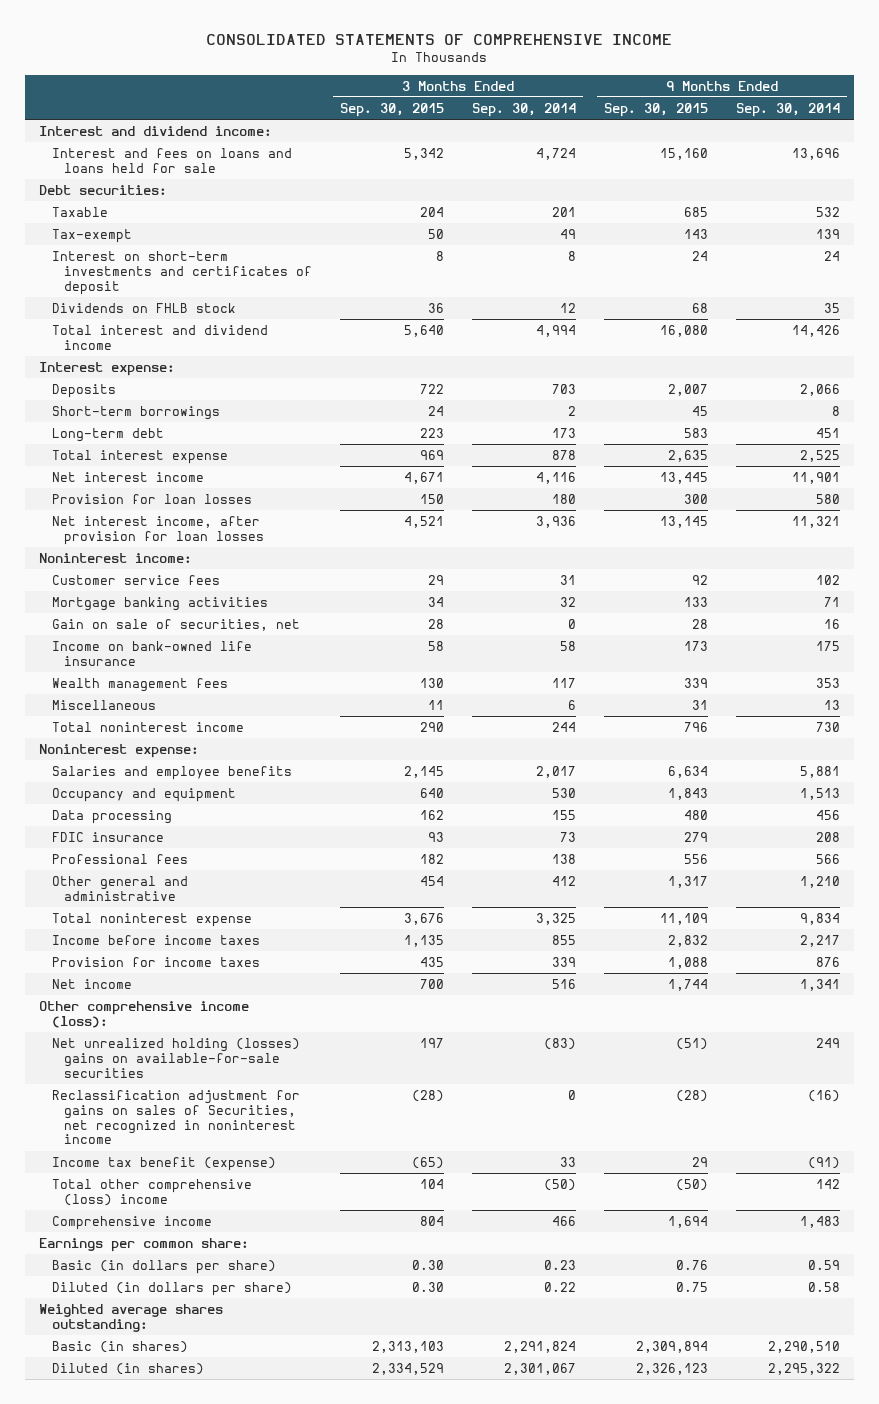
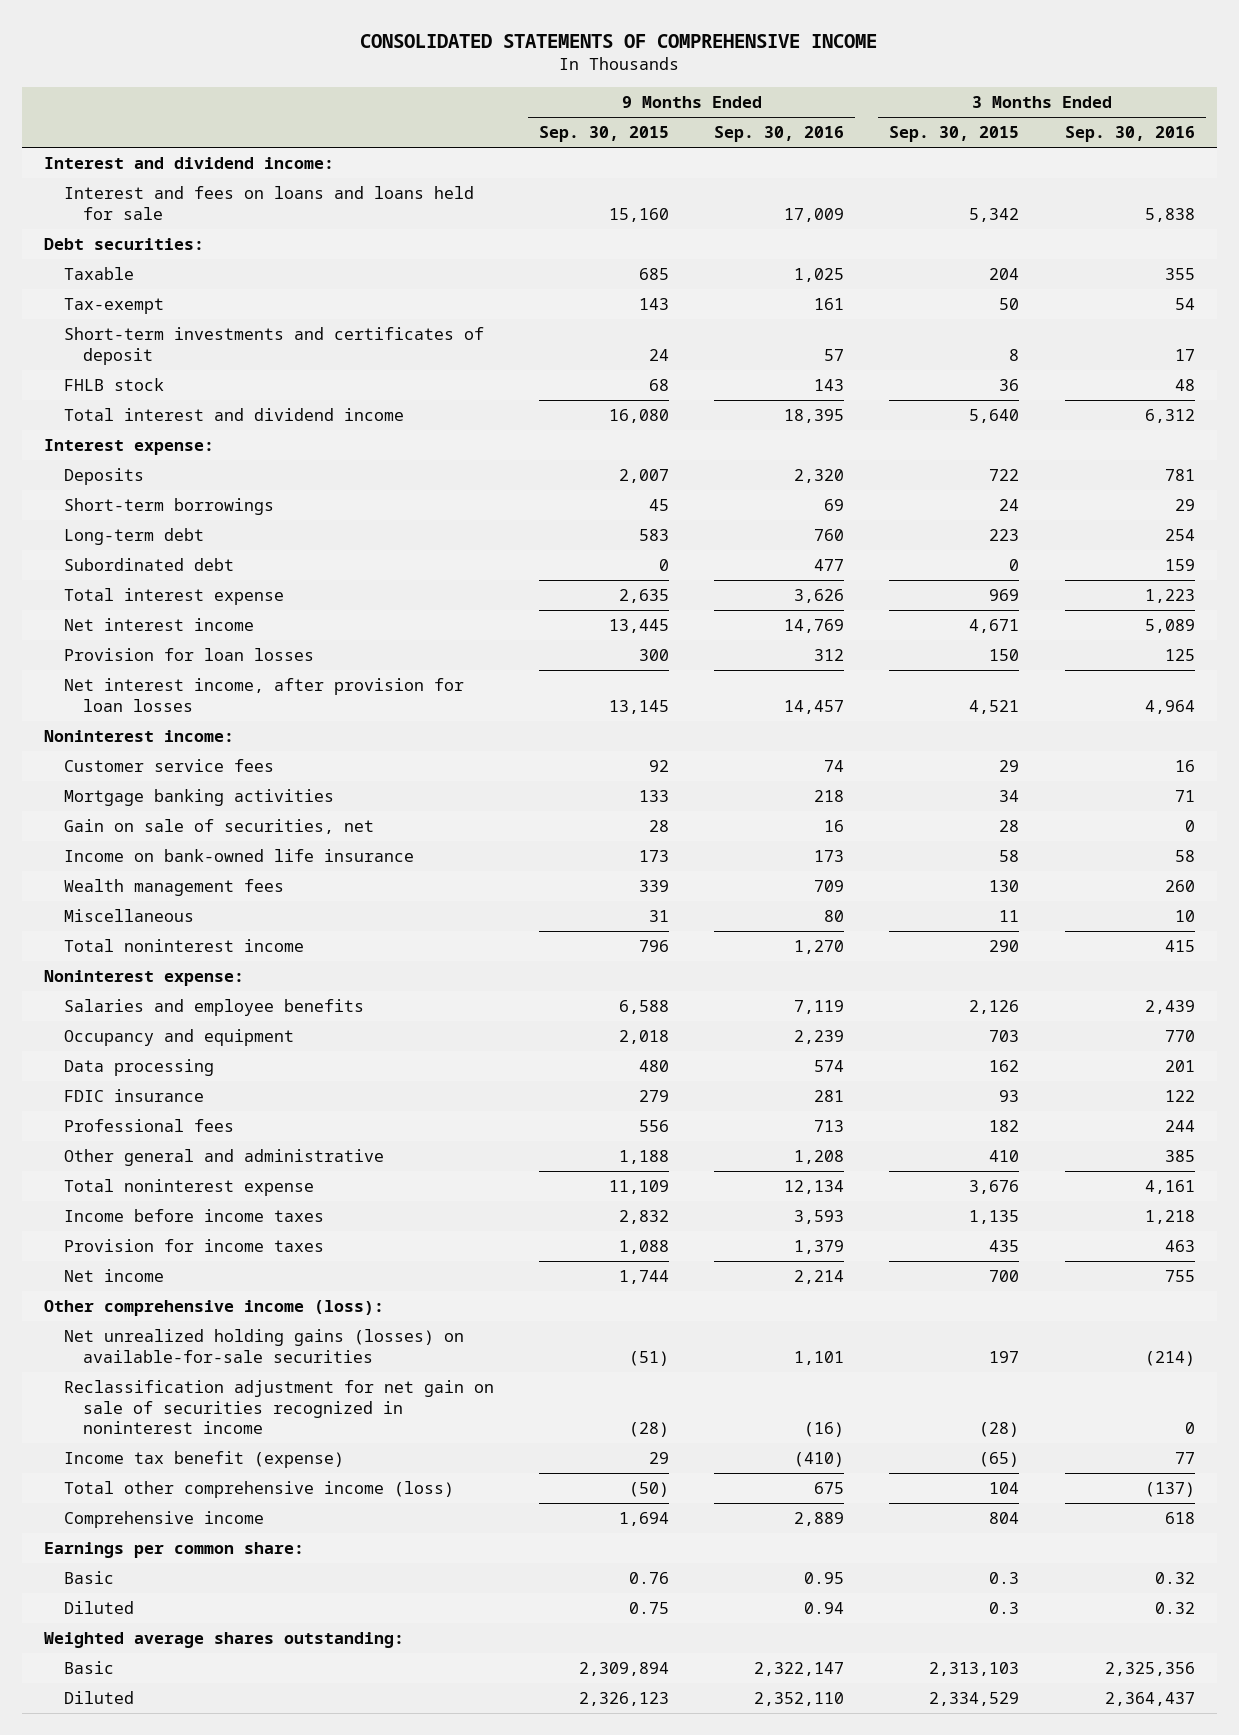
- | 3 Months Ended Sep. 30, 2015 | 3 Months Ended Sep. 30, 2014 | 9 Months Ended Sep. 30, 2015 | 9 Months Ended Sep. 30, 2014
+ | 9 Months Ended Sep. 30, 2015 | 9 Months Ended Sep. 30, 2016 | 3 Months Ended Sep. 30, 2015 | 3 Months Ended Sep. 30, 2016
- Interest on short-term investments and certificates of deposit | 8 | 8 | 24 | 24
- Dividends on FHLB stock | 36 | 12 | 68 | 35
+ Short-term investments and certificates of deposit | 24 | 57 | 8 | 17
+ FHLB stock | 68 | 143 | 36 | 48
+ Subordinated debt | 0 | 477 | 0 | 159
- Salaries and employee benefits | 2,145 | 2,017 | 6,634 | 5,881
- Occupancy and equipment | 640 | 530 | 1,843 | 1,513
+ Salaries and employee benefits | 6,588 | 7,119 | 2,126 | 2,439
+ Occupancy and equipment | 2,018 | 2,239 | 703 | 770
- Other general and administrative | 454 | 412 | 1,317 | 1,210
+ Other general and administrative | 1,188 | 1,208 | 410 | 385
- Net unrealized holding (losses) gains on available-for-sale securities | 197 | (83) | (51) | 249
- Reclassification adjustment for gains on sales of Securities, net recognized in noninterest income | (28) | 0 | (28) | (16)
+ Net unrealized holding gains (losses) on available-for-sale securities | (51) | 1,101 | 197 | (214)
+ Reclassification adjustment for net gain on sale of securities recognized in noninterest income | (28) | (16) | (28) | 0
- Total other comprehensive (loss) income | 104 | (50) | (50) | 142
+ Total other comprehensive income (loss) | (50) | 675 | 104 | (137)
- Basic (in dollars per share) | 0.30 | 0.23 | 0.76 | 0.59
- Diluted (in dollars per share) | 0.30 | 0.22 | 0.75 | 0.58
+ Basic | 0.76 | 0.95 | 0.3 | 0.32
+ Diluted | 0.75 | 0.94 | 0.3 | 0.32
- Basic (in shares) | 2,313,103 | 2,291,824 | 2,309,894 | 2,290,510
- Diluted (in shares) | 2,334,529 | 2,301,067 | 2,326,123 | 2,295,322
+ Basic | 2,309,894 | 2,322,147 | 2,313,103 | 2,325,356
+ Diluted | 2,326,123 | 2,352,110 | 2,334,529 | 2,364,437

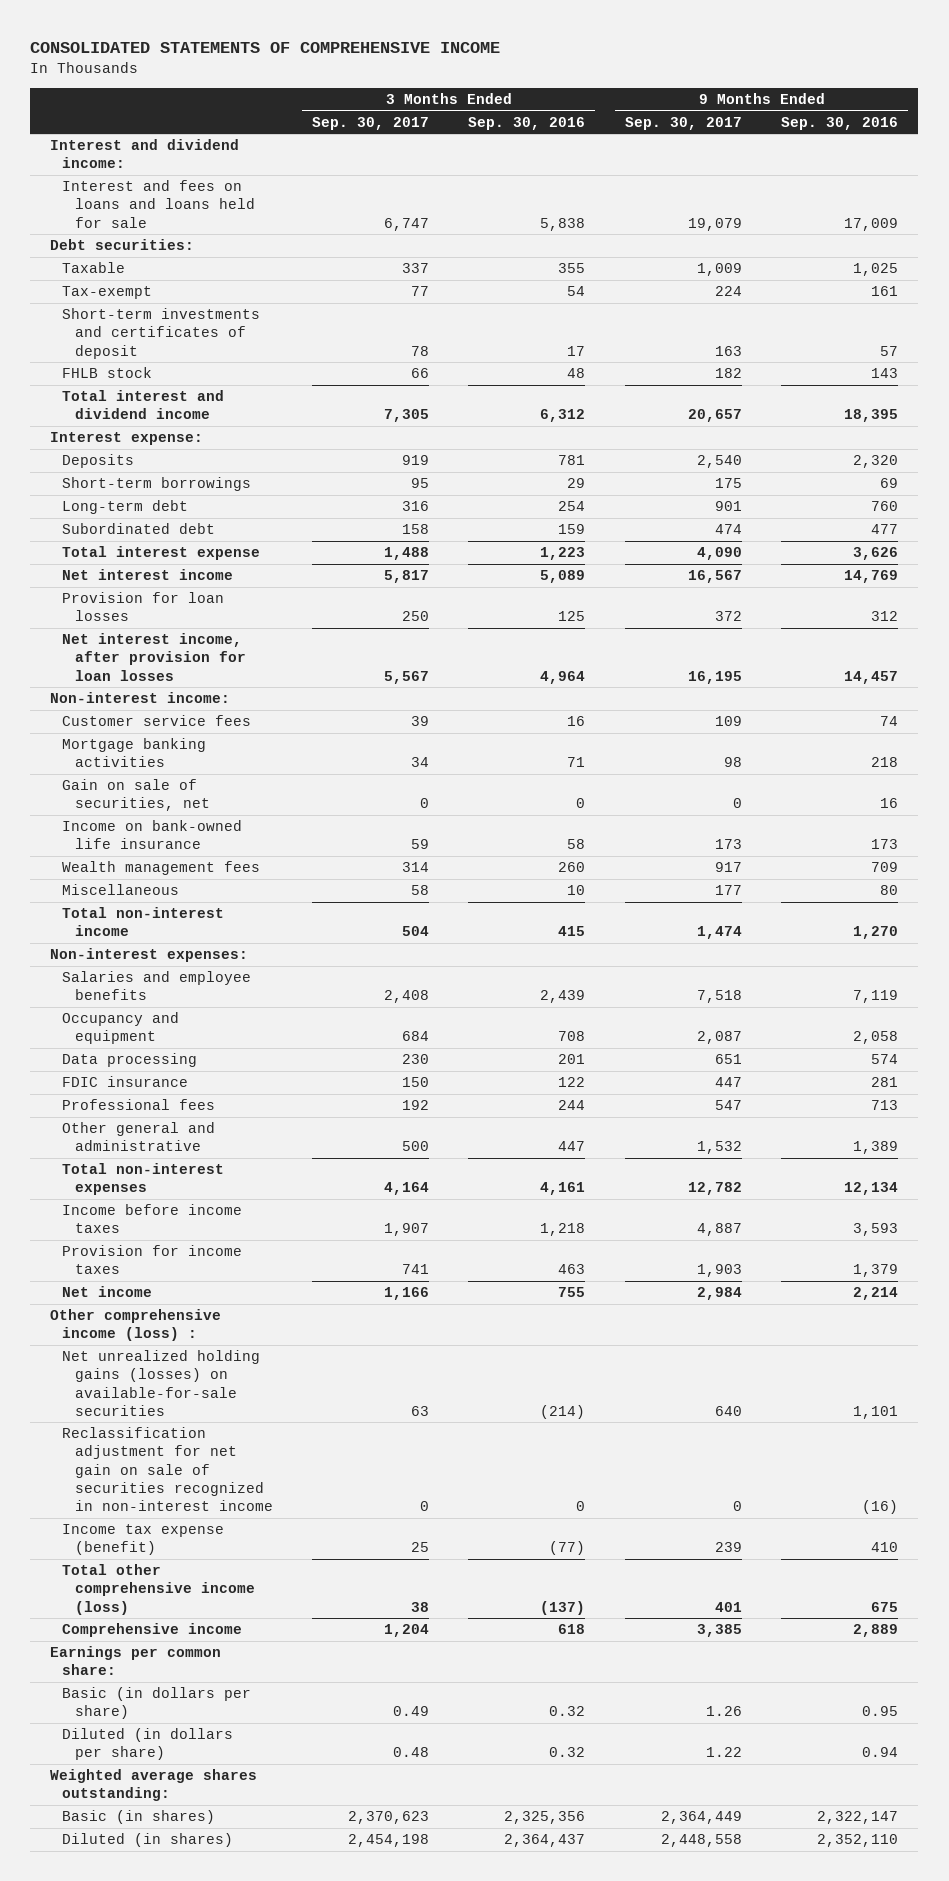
- | 9 Months Ended Sep. 30, 2015 | 9 Months Ended Sep. 30, 2016 | 3 Months Ended Sep. 30, 2015 | 3 Months Ended Sep. 30, 2016
+ | 3 Months Ended Sep. 30, 2017 | 3 Months Ended Sep. 30, 2016 | 9 Months Ended Sep. 30, 2017 | 9 Months Ended Sep. 30, 2016
- Noninterest income:
+ Non-interest income:
- Total noninterest income | 796 | 1,270 | 290 | 415
- Noninterest expense:
+ Total non-interest income | 504 | 415 | 1,474 | 1,270
+ Non-interest expenses:
- Occupancy and equipment | 2,018 | 2,239 | 703 | 770
+ Occupancy and equipment | 684 | 708 | 2,087 | 2,058
- Other general and administrative | 1,188 | 1,208 | 410 | 385
- Total noninterest expense | 11,109 | 12,134 | 3,676 | 4,161
+ Other general and administrative | 500 | 447 | 1,532 | 1,389
+ Total non-interest expenses | 4,164 | 4,161 | 12,782 | 12,134
- Other comprehensive income (loss):
+ Other comprehensive income (loss) :
- Reclassification adjustment for net gain on sale of securities recognized in noninterest income | (28) | (16) | (28) | 0
- Income tax benefit (expense) | 29 | (410) | (65) | 77
+ Reclassification adjustment for net gain on sale of securities recognized in non-interest income | 0 | 0 | 0 | (16)
+ Income tax expense (benefit) | 25 | (77) | 239 | 410
- Basic | 0.76 | 0.95 | 0.3 | 0.32
- Diluted | 0.75 | 0.94 | 0.3 | 0.32
+ Basic (in dollars per share) | 0.49 | 0.32 | 1.26 | 0.95
+ Diluted (in dollars per share) | 0.48 | 0.32 | 1.22 | 0.94
- Basic | 2,309,894 | 2,322,147 | 2,313,103 | 2,325,356
- Diluted | 2,326,123 | 2,352,110 | 2,334,529 | 2,364,437
+ Basic (in shares) | 2,370,623 | 2,325,356 | 2,364,449 | 2,322,147
+ Diluted (in shares) | 2,454,198 | 2,364,437 | 2,448,558 | 2,352,110

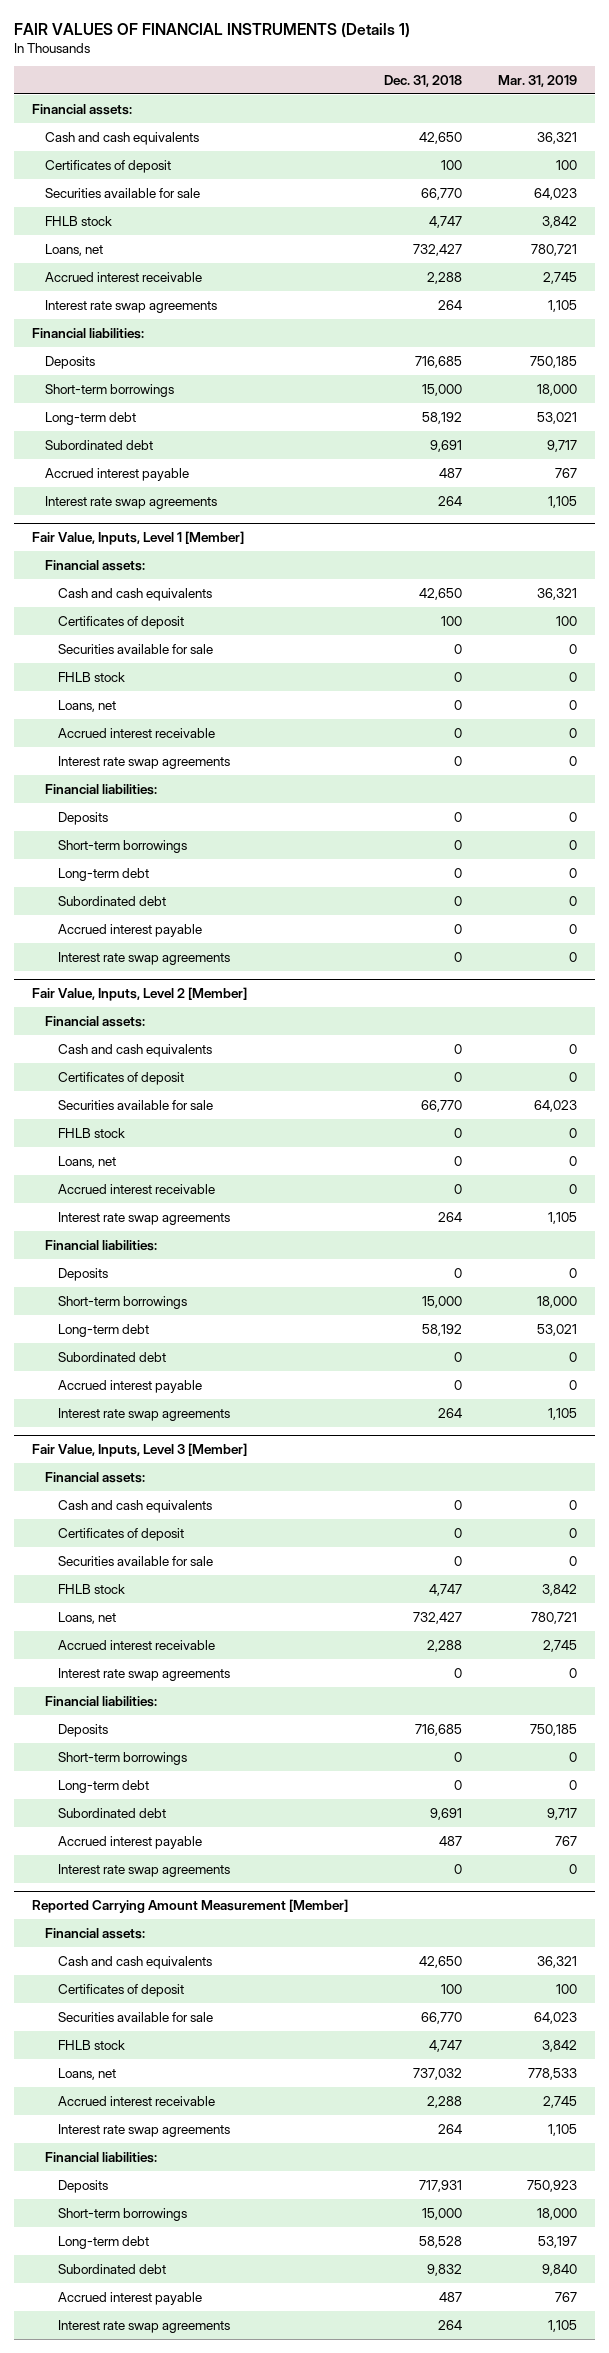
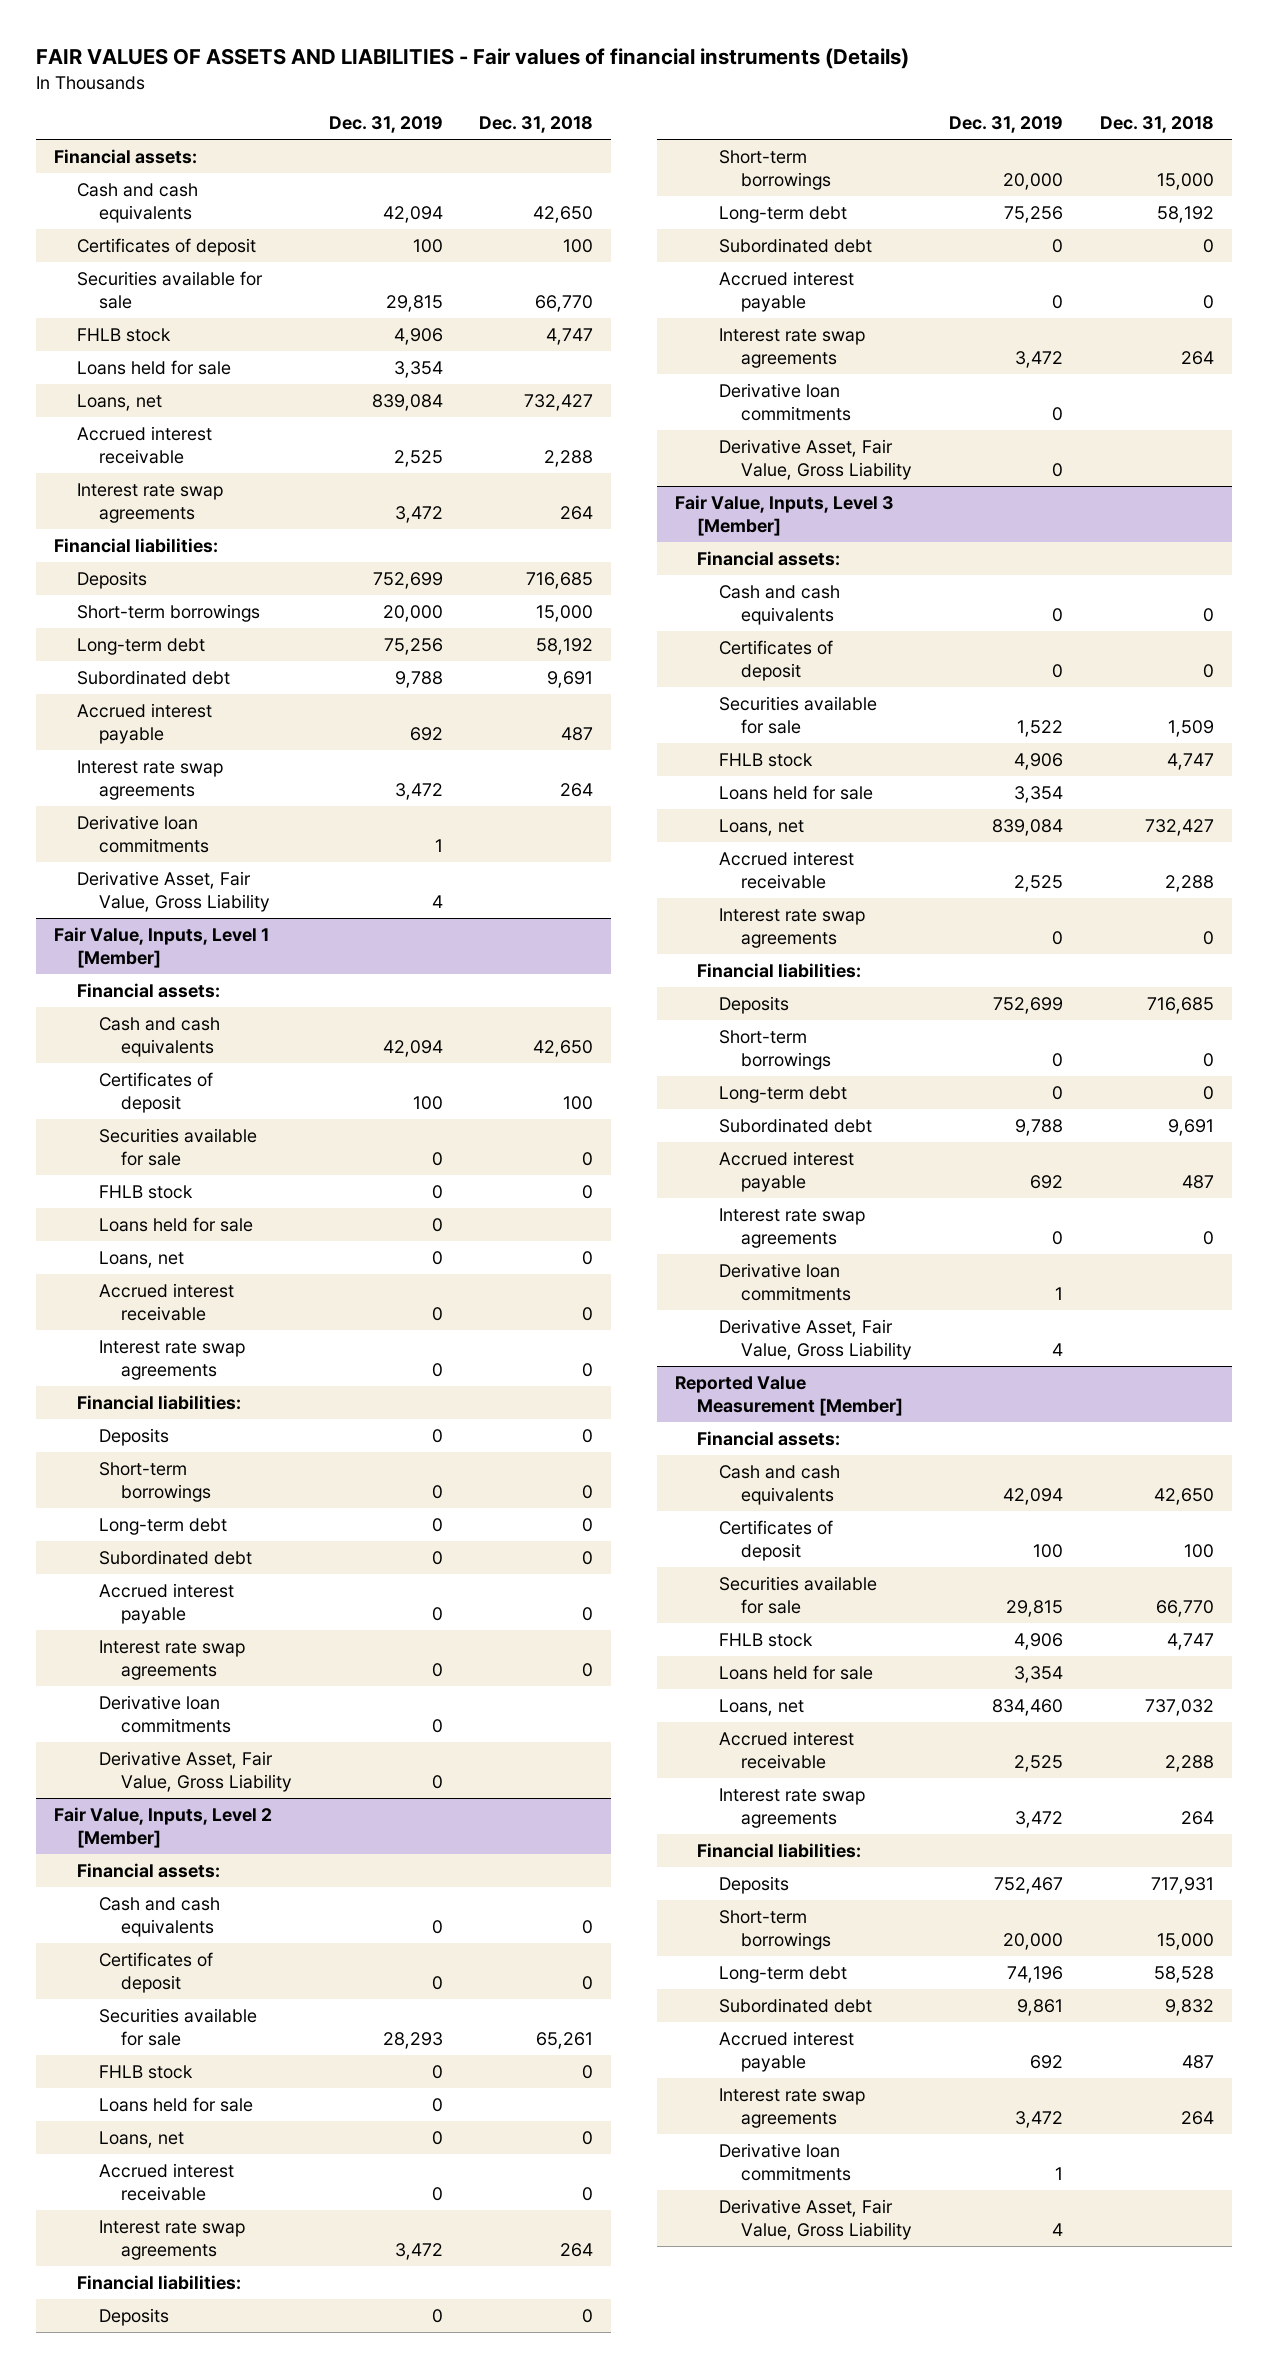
- FAIR VALUES OF FINANCIAL INSTRUMENTS (Details 1)
+ FAIR VALUES OF ASSETS AND LIABILITIES - Fair values of financial instruments (Details)
- | Dec. 31, 2018 | Mar. 31, 2019
+ | Dec. 31, 2019 | Dec. 31, 2018
+ Loans held for sale | 3,354 |
+ Derivative loan commitments | 1 |
+ Derivative Asset, Fair Value, Gross Liability | 4 |
@ Fair Value, Inputs, Level 1 [Member]
+ Loans held for sale | 0 |
+ Derivative loan commitments | 0 |
+ Derivative Asset, Fair Value, Gross Liability | 0 |
@ Fair Value, Inputs, Level 2 [Member]
- Securities available for sale | 66,770 | 64,023
+ Securities available for sale | 28,293 | 65,261
+ Loans held for sale | 0 |
+ Derivative loan commitments | 0 |
+ Derivative Asset, Fair Value, Gross Liability | 0 |
@ Fair Value, Inputs, Level 3 [Member]
- Securities available for sale | 0 | 0
+ Securities available for sale | 1,522 | 1,509
+ Loans held for sale | 3,354 |
- Reported Carrying Amount Measurement [Member]
@ Fair Value, Inputs, Level 3 [Member]
+ Derivative loan commitments | 1 |
+ Derivative Asset, Fair Value, Gross Liability | 4 |
+ Reported Value Measurement [Member]
+ Loans held for sale | 3,354 |
+ Derivative loan commitments | 1 |
+ Derivative Asset, Fair Value, Gross Liability | 4 |

